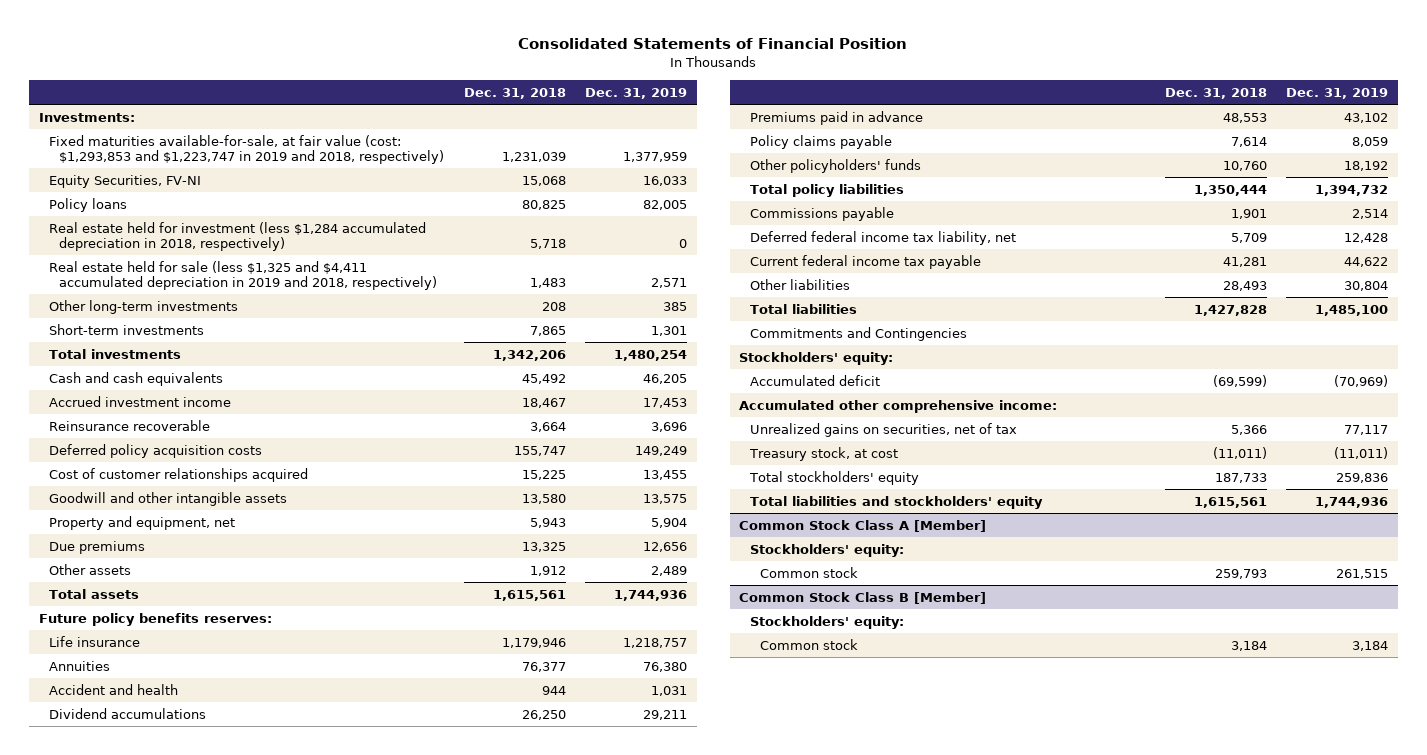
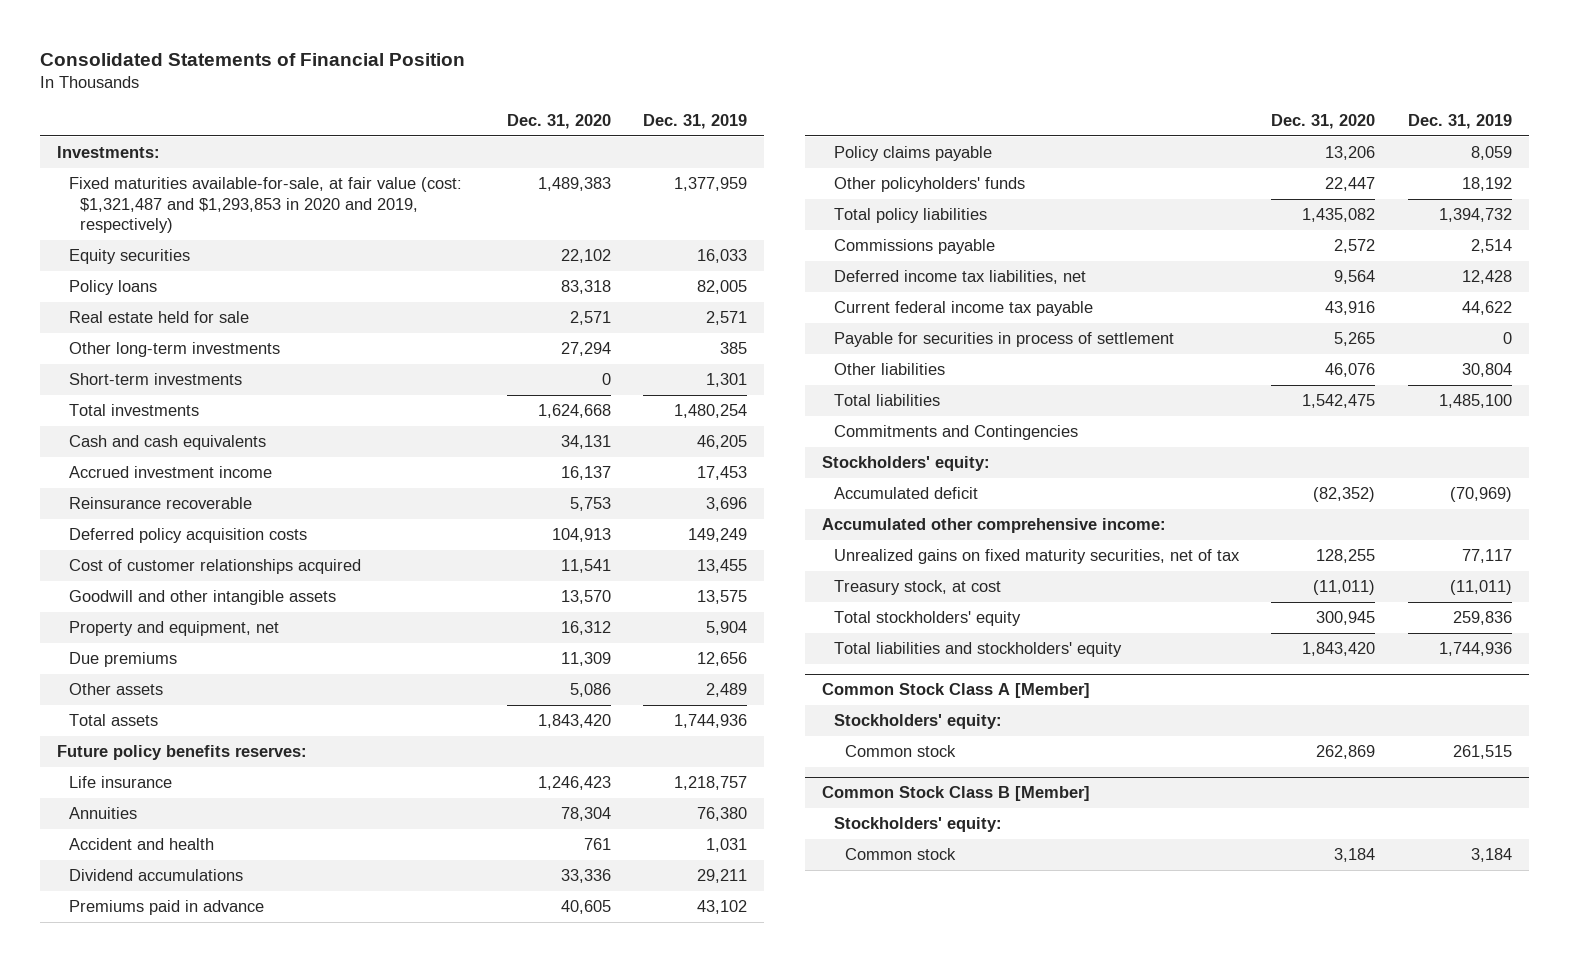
- | Dec. 31, 2018 | Dec. 31, 2019
+ | Dec. 31, 2020 | Dec. 31, 2019
- Fixed maturities available-for-sale, at fair value (cost: $1,293,853 and $1,223,747 in 2019 and 2018, respectively) | 1,231,039 | 1,377,959
- Equity Securities, FV-NI | 15,068 | 16,033
+ Fixed maturities available-for-sale, at fair value (cost: $1,321,487 and $1,293,853 in 2020 and 2019, respectively) | 1,489,383 | 1,377,959
+ Equity securities | 22,102 | 16,033
- Real estate held for investment (less $1,284 accumulated depreciation in 2018, respectively) | 5,718 | 0
- Real estate held for sale (less $1,325 and $4,411 accumulated depreciation in 2019 and 2018, respectively) | 1,483 | 2,571
+ Real estate held for sale | 2,571 | 2,571
- Deferred federal income tax liability, net | 5,709 | 12,428
+ Deferred income tax liabilities, net | 9,564 | 12,428
+ Payable for securities in process of settlement | 5,265 | 0
- Unrealized gains on securities, net of tax | 5,366 | 77,117
+ Unrealized gains on fixed maturity securities, net of tax | 128,255 | 77,117

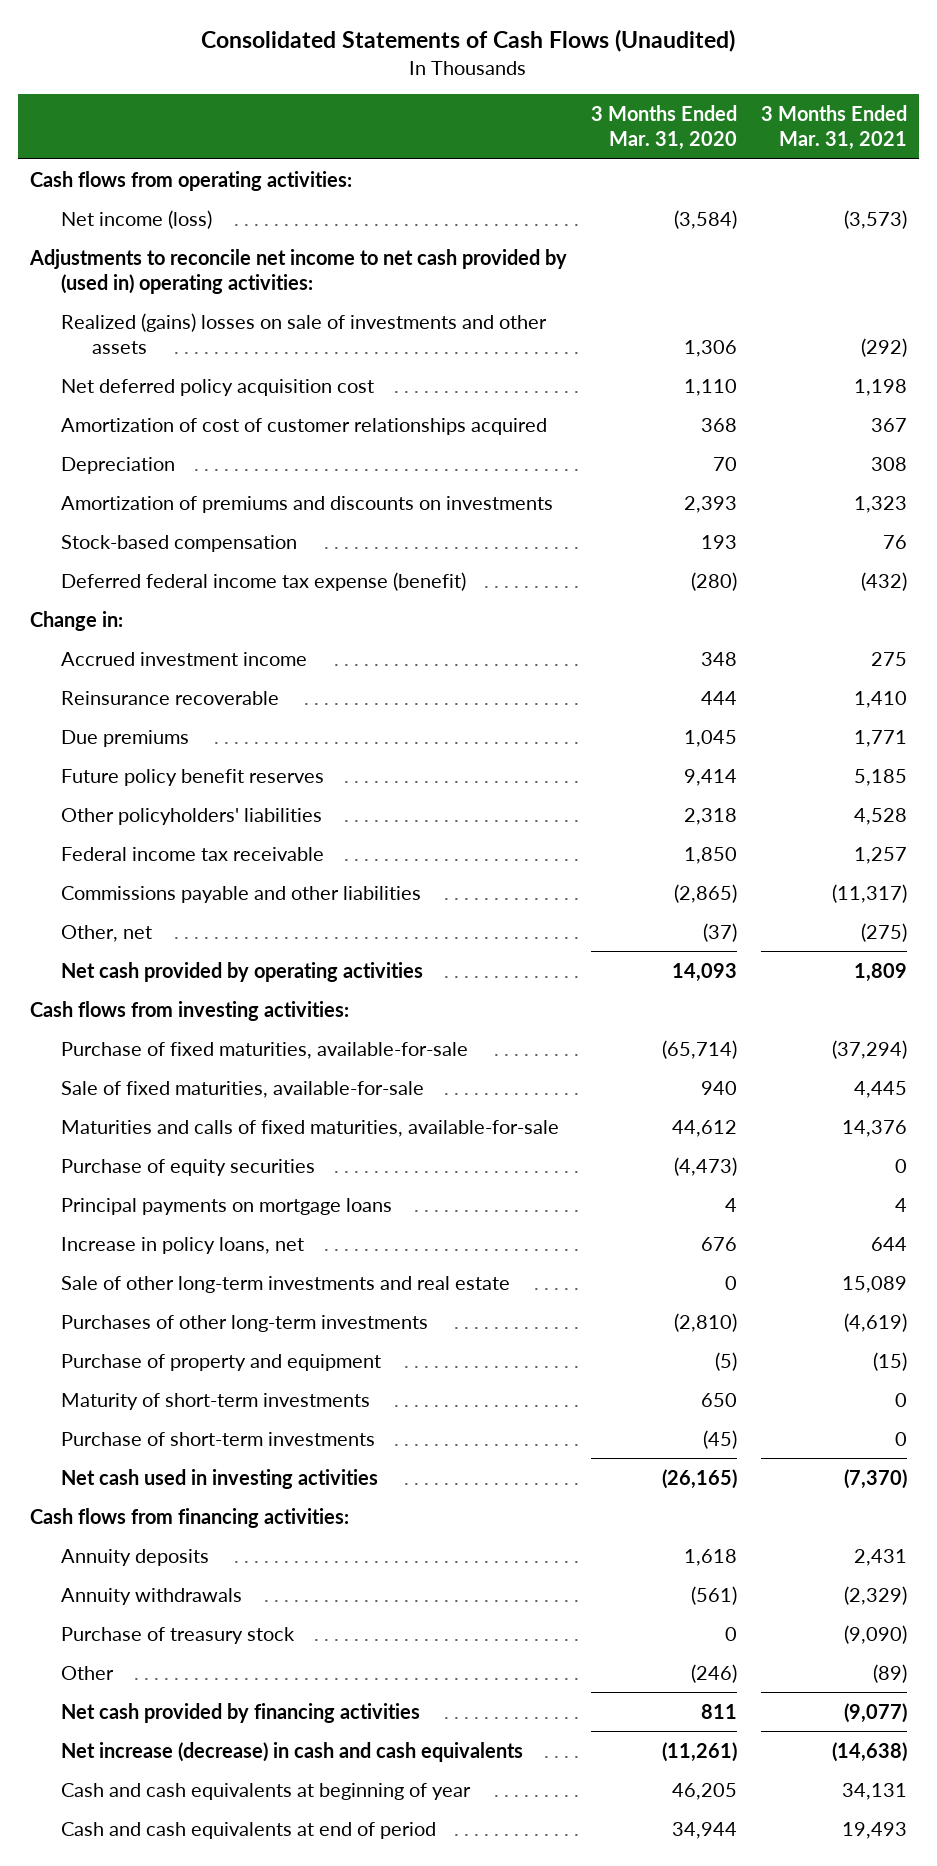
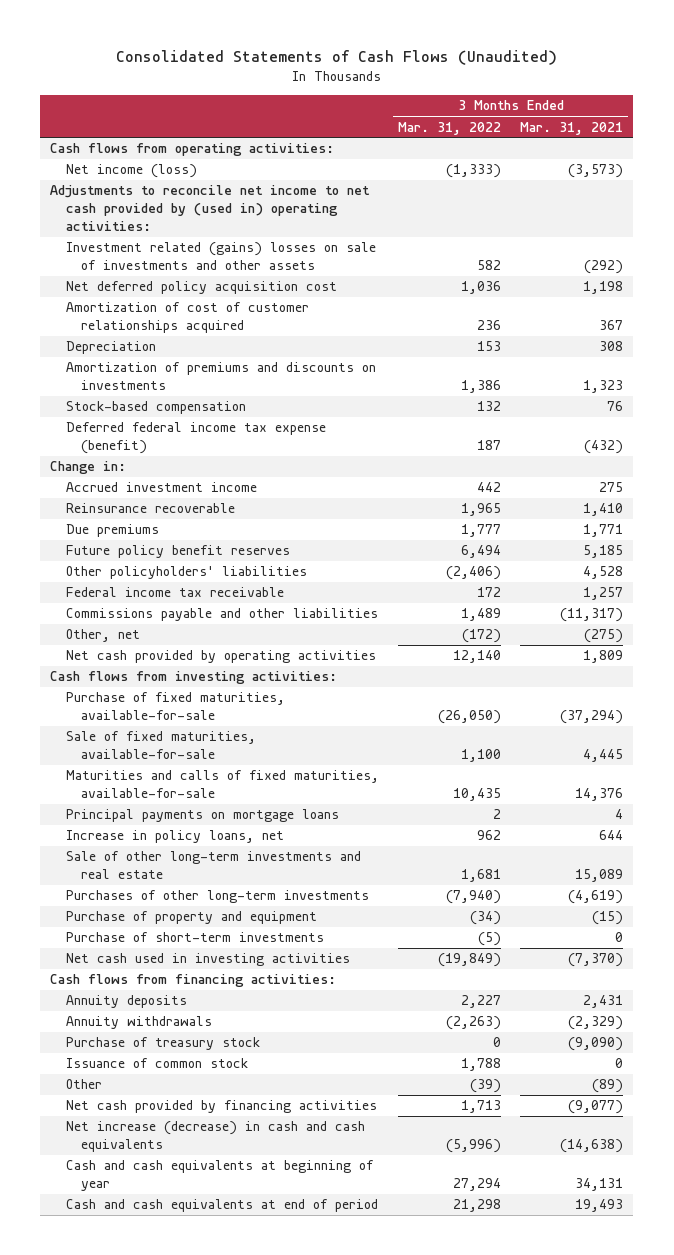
- | 3 Months Ended Mar. 31, 2020 | 3 Months Ended Mar. 31, 2021
+ | 3 Months Ended Mar. 31, 2022 | 3 Months Ended Mar. 31, 2021
- Realized (gains) losses on sale of investments and other assets | 1,306 | (292)
+ Investment related (gains) losses on sale of investments and other assets | 582 | (292)
- Purchase of equity securities | (4,473) | 0
- Maturity of short-term investments | 650 | 0
+ Issuance of common stock | 1,788 | 0

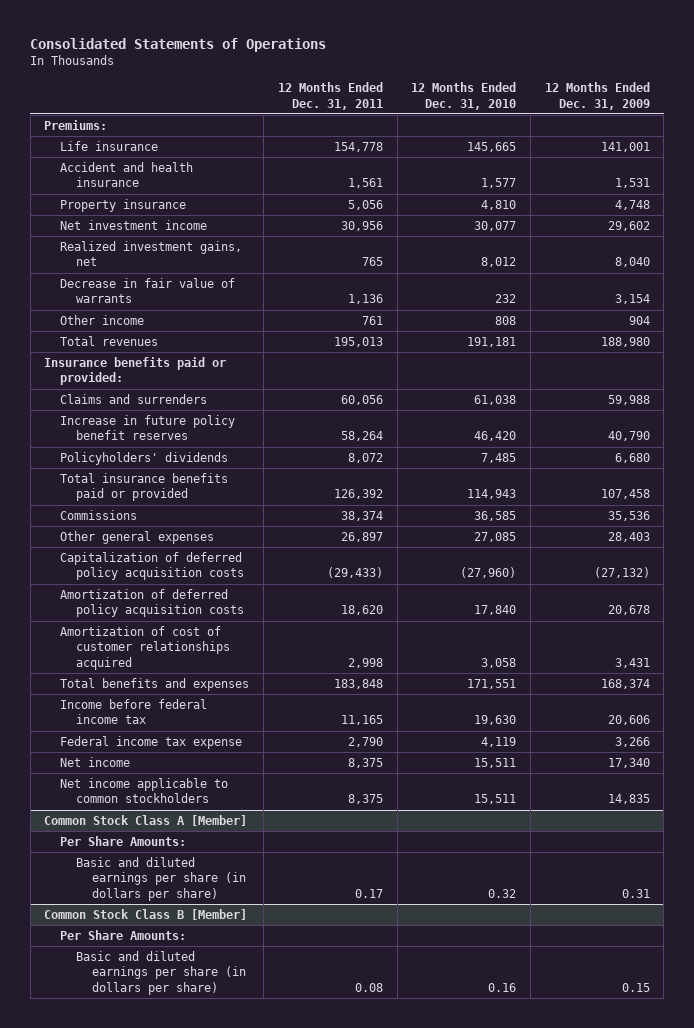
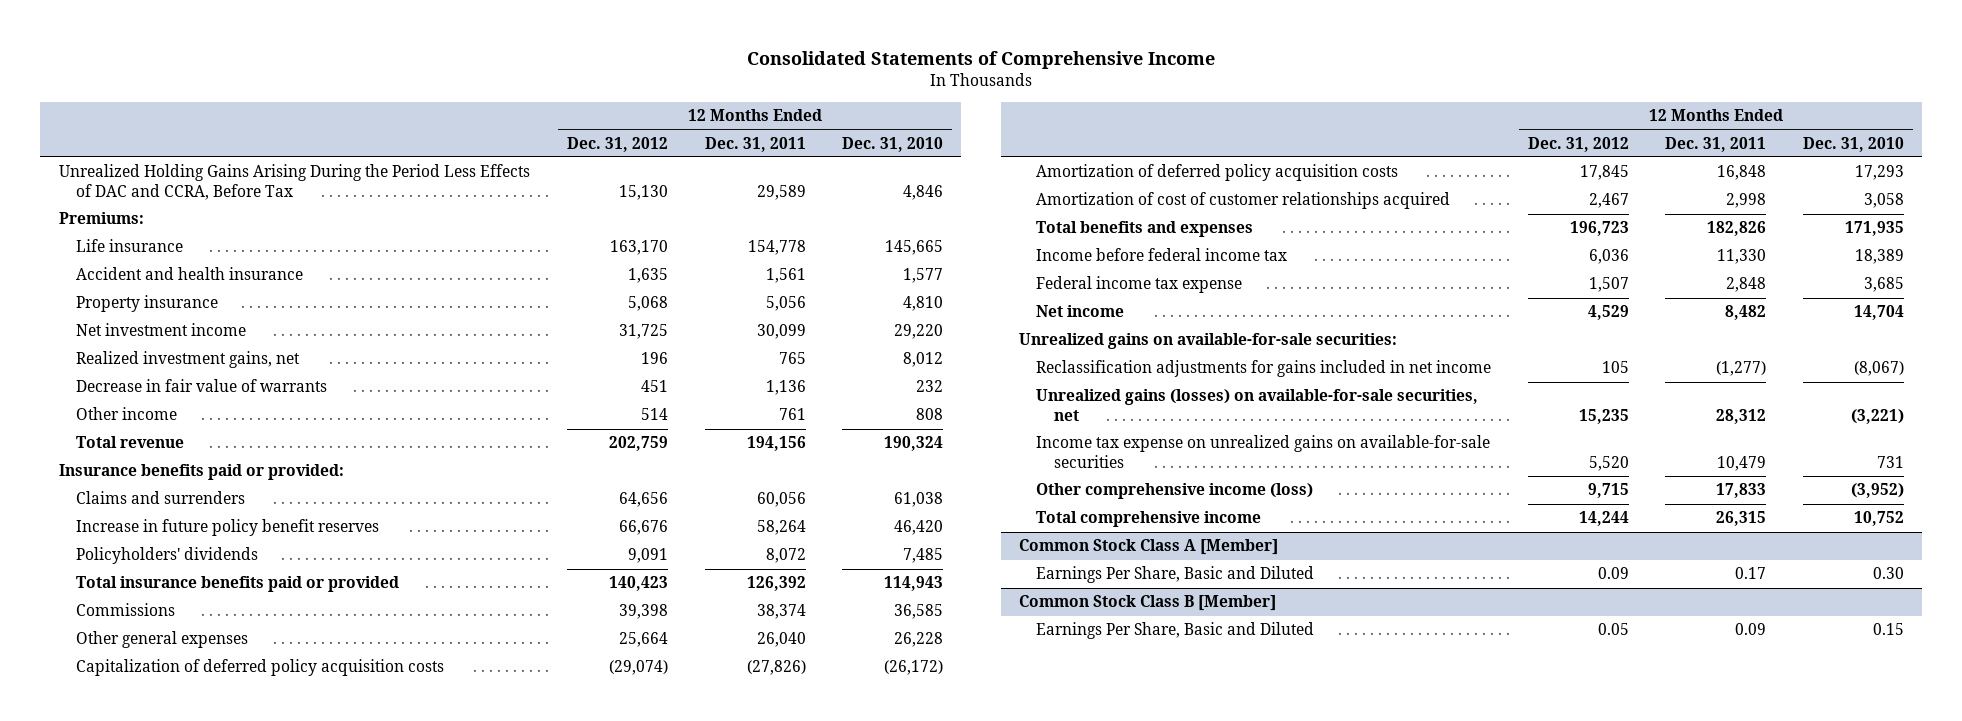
- Consolidated Statements of Operations
+ Consolidated Statements of Comprehensive Income
- | 12 Months Ended Dec. 31, 2011 | 12 Months Ended Dec. 31, 2010 | 12 Months Ended Dec. 31, 2009
+ | 12 Months Ended Dec. 31, 2012 | 12 Months Ended Dec. 31, 2011 | 12 Months Ended Dec. 31, 2010
+ Unrealized Holding Gains Arising During the Period Less Effects of DAC and CCRA, Before Tax | 15,130 | 29,589 | 4,846
- Net investment income | 30,956 | 30,077 | 29,602
+ Net investment income | 31,725 | 30,099 | 29,220
- Total revenues | 195,013 | 191,181 | 188,980
+ Total revenue | 202,759 | 194,156 | 190,324
- Other general expenses | 26,897 | 27,085 | 28,403
- Capitalization of deferred policy acquisition costs | (29,433) | (27,960) | (27,132)
- Amortization of deferred policy acquisition costs | 18,620 | 17,840 | 20,678
+ Other general expenses | 25,664 | 26,040 | 26,228
+ Capitalization of deferred policy acquisition costs | (29,074) | (27,826) | (26,172)
+ Amortization of deferred policy acquisition costs | 17,845 | 16,848 | 17,293
- Total benefits and expenses | 183,848 | 171,551 | 168,374
- Income before federal income tax | 11,165 | 19,630 | 20,606
- Federal income tax expense | 2,790 | 4,119 | 3,266
- Net income | 8,375 | 15,511 | 17,340
- Net income applicable to common stockholders | 8,375 | 15,511 | 14,835
+ Total benefits and expenses | 196,723 | 182,826 | 171,935
+ Income before federal income tax | 6,036 | 11,330 | 18,389
+ Federal income tax expense | 1,507 | 2,848 | 3,685
+ Net income | 4,529 | 8,482 | 14,704
+ Unrealized gains on available-for-sale securities:
+ Reclassification adjustments for gains included in net income | 105 | (1,277) | (8,067)
+ Unrealized gains (losses) on available-for-sale securities, net | 15,235 | 28,312 | (3,221)
+ Income tax expense on unrealized gains on available-for-sale securities | 5,520 | 10,479 | 731
+ Other comprehensive income (loss) | 9,715 | 17,833 | (3,952)
+ Total comprehensive income | 14,244 | 26,315 | 10,752
@ Common Stock Class A [Member]
- Per Share Amounts:
- Basic and diluted earnings per share (in dollars per share) | 0.17 | 0.32 | 0.31
+ Earnings Per Share, Basic and Diluted | 0.09 | 0.17 | 0.30
@ Common Stock Class B [Member]
- Per Share Amounts:
- Basic and diluted earnings per share (in dollars per share) | 0.08 | 0.16 | 0.15
+ Earnings Per Share, Basic and Diluted | 0.05 | 0.09 | 0.15

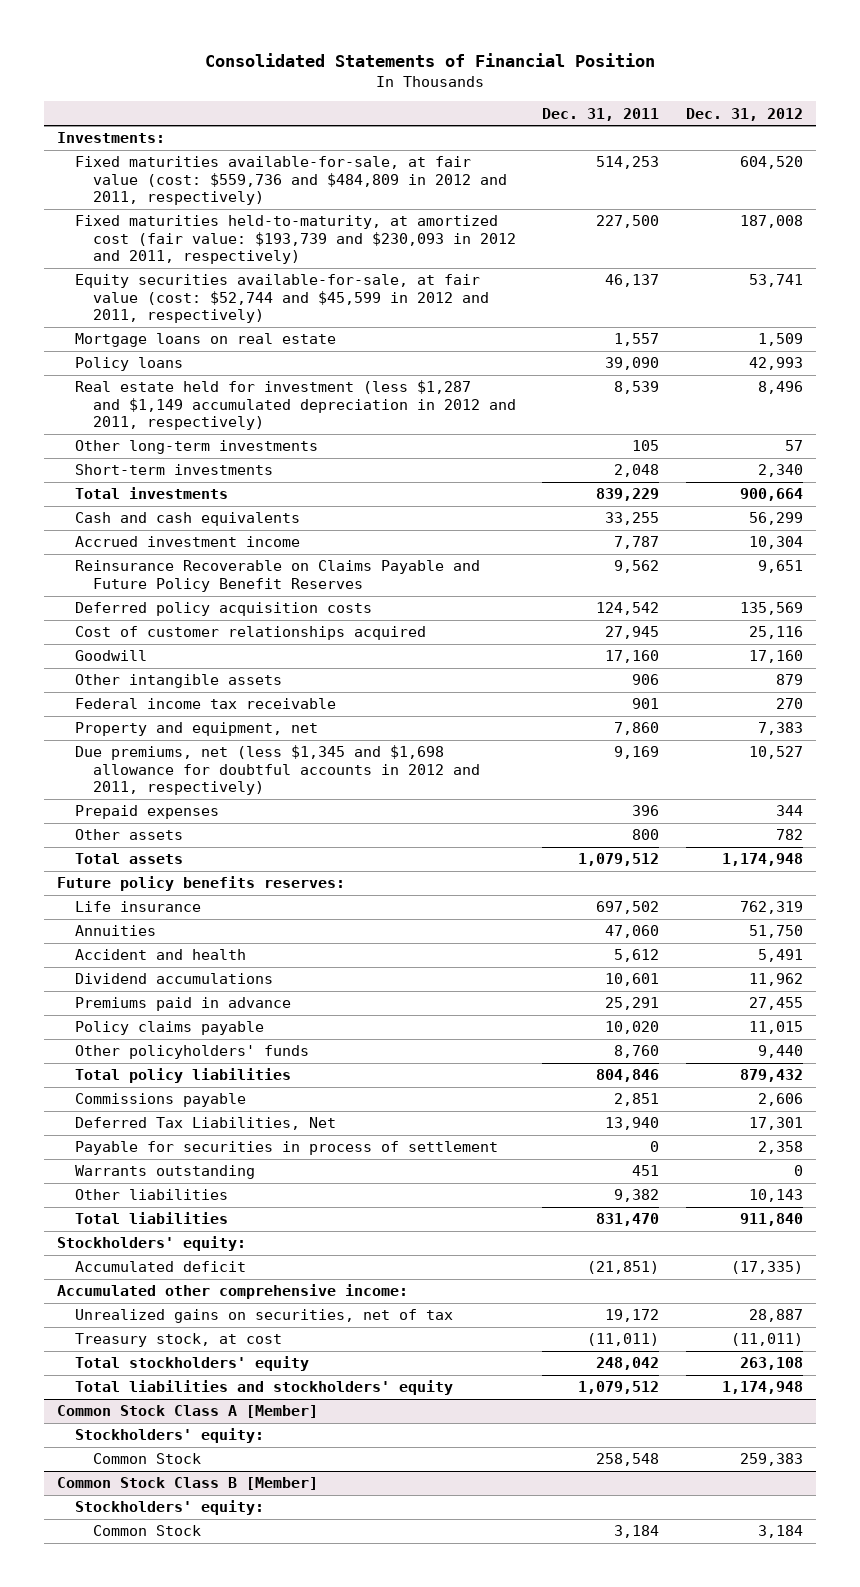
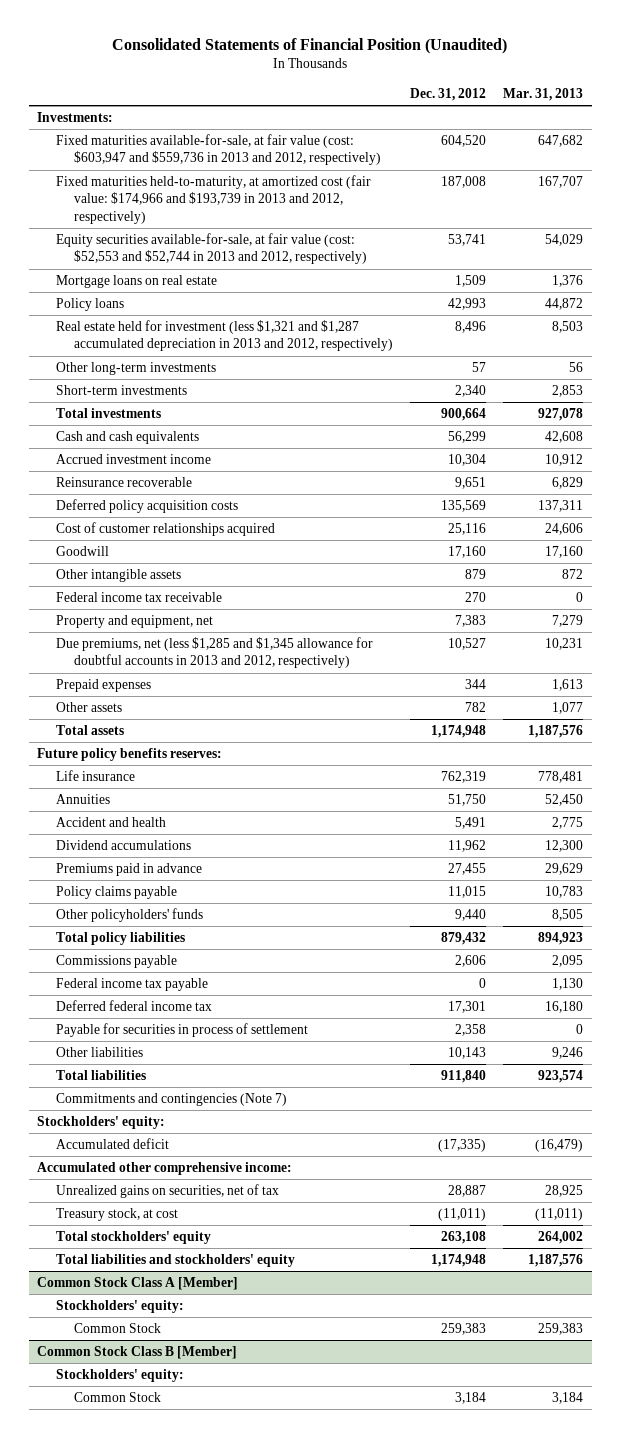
- Consolidated Statements of Financial Position
+ Consolidated Statements of Financial Position (Unaudited)
- | Dec. 31, 2011 | Dec. 31, 2012
+ | Dec. 31, 2012 | Mar. 31, 2013
- Fixed maturities available-for-sale, at fair value (cost: $559,736 and $484,809 in 2012 and 2011, respectively) | 514,253 | 604,520
- Fixed maturities held-to-maturity, at amortized cost (fair value: $193,739 and $230,093 in 2012 and 2011, respectively) | 227,500 | 187,008
- Equity securities available-for-sale, at fair value (cost: $52,744 and $45,599 in 2012 and 2011, respectively) | 46,137 | 53,741
+ Fixed maturities available-for-sale, at fair value (cost: $603,947 and $559,736 in 2013 and 2012, respectively) | 604,520 | 647,682
+ Fixed maturities held-to-maturity, at amortized cost (fair value: $174,966 and $193,739 in 2013 and 2012, respectively) | 187,008 | 167,707
+ Equity securities available-for-sale, at fair value (cost: $52,553 and $52,744 in 2013 and 2012, respectively) | 53,741 | 54,029
- Real estate held for investment (less $1,287 and $1,149 accumulated depreciation in 2012 and 2011, respectively) | 8,539 | 8,496
+ Real estate held for investment (less $1,321 and $1,287 accumulated depreciation in 2013 and 2012, respectively) | 8,496 | 8,503
- Reinsurance Recoverable on Claims Payable and Future Policy Benefit Reserves | 9,562 | 9,651
+ Reinsurance recoverable | 9,651 | 6,829
- Due premiums, net (less $1,345 and $1,698 allowance for doubtful accounts in 2012 and 2011, respectively) | 9,169 | 10,527
+ Due premiums, net (less $1,285 and $1,345 allowance for doubtful accounts in 2013 and 2012, respectively) | 10,527 | 10,231
- Deferred Tax Liabilities, Net | 13,940 | 17,301
+ Federal income tax payable | 0 | 1,130
+ Deferred federal income tax | 17,301 | 16,180
- Warrants outstanding | 451 | 0
+ Commitments and contingencies (Note 7)

